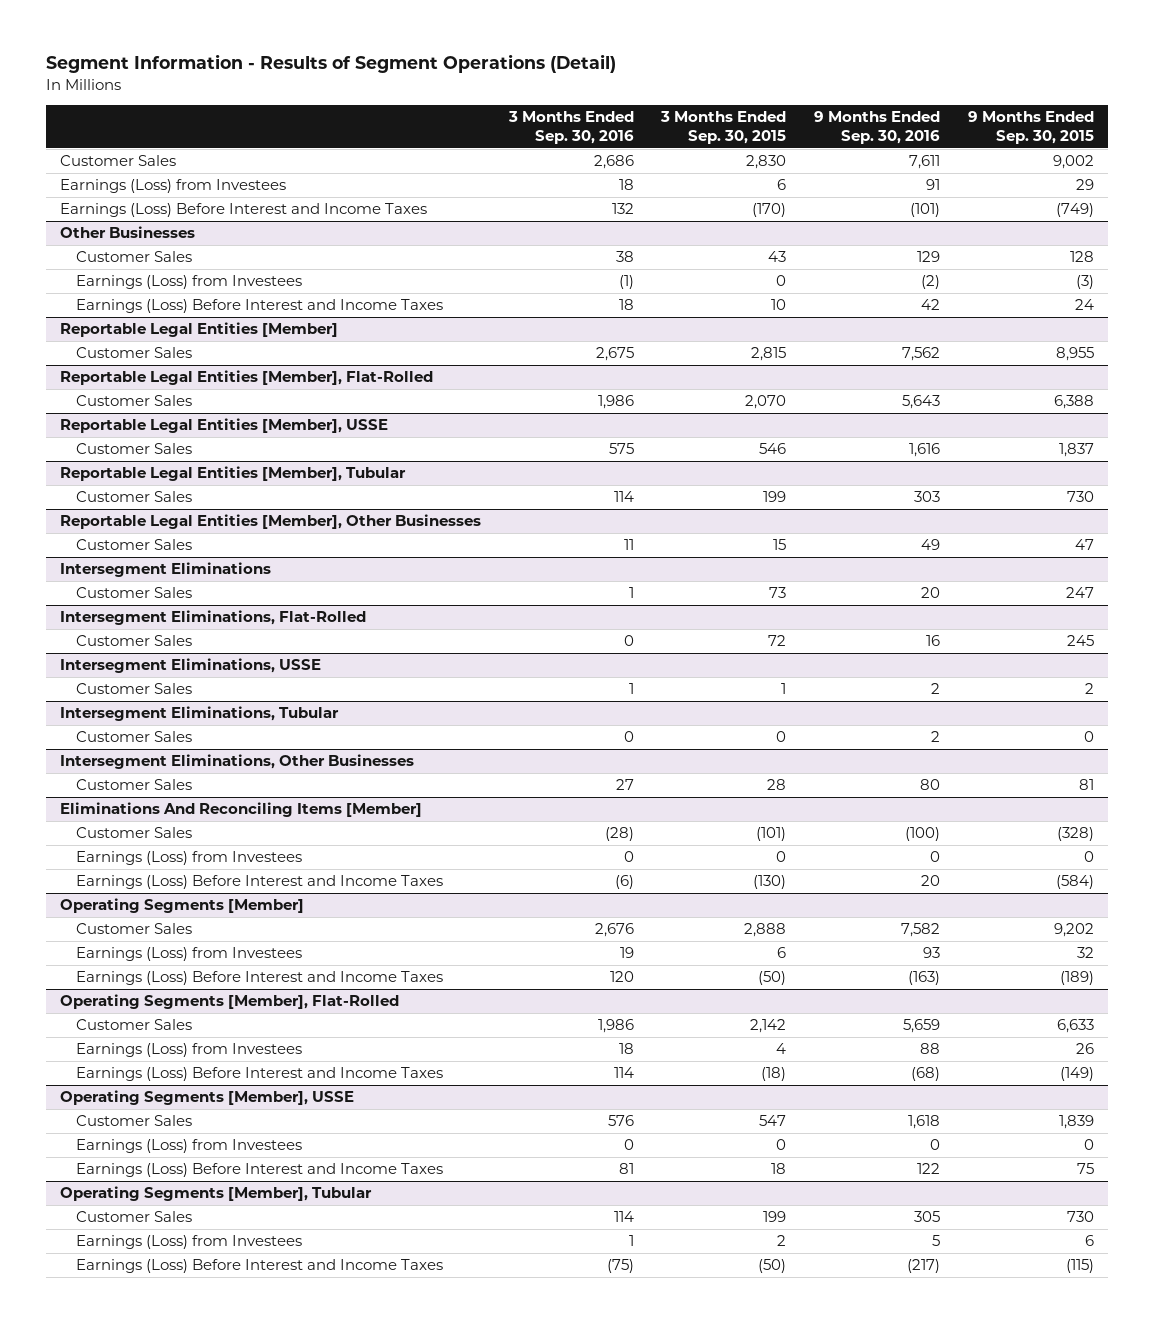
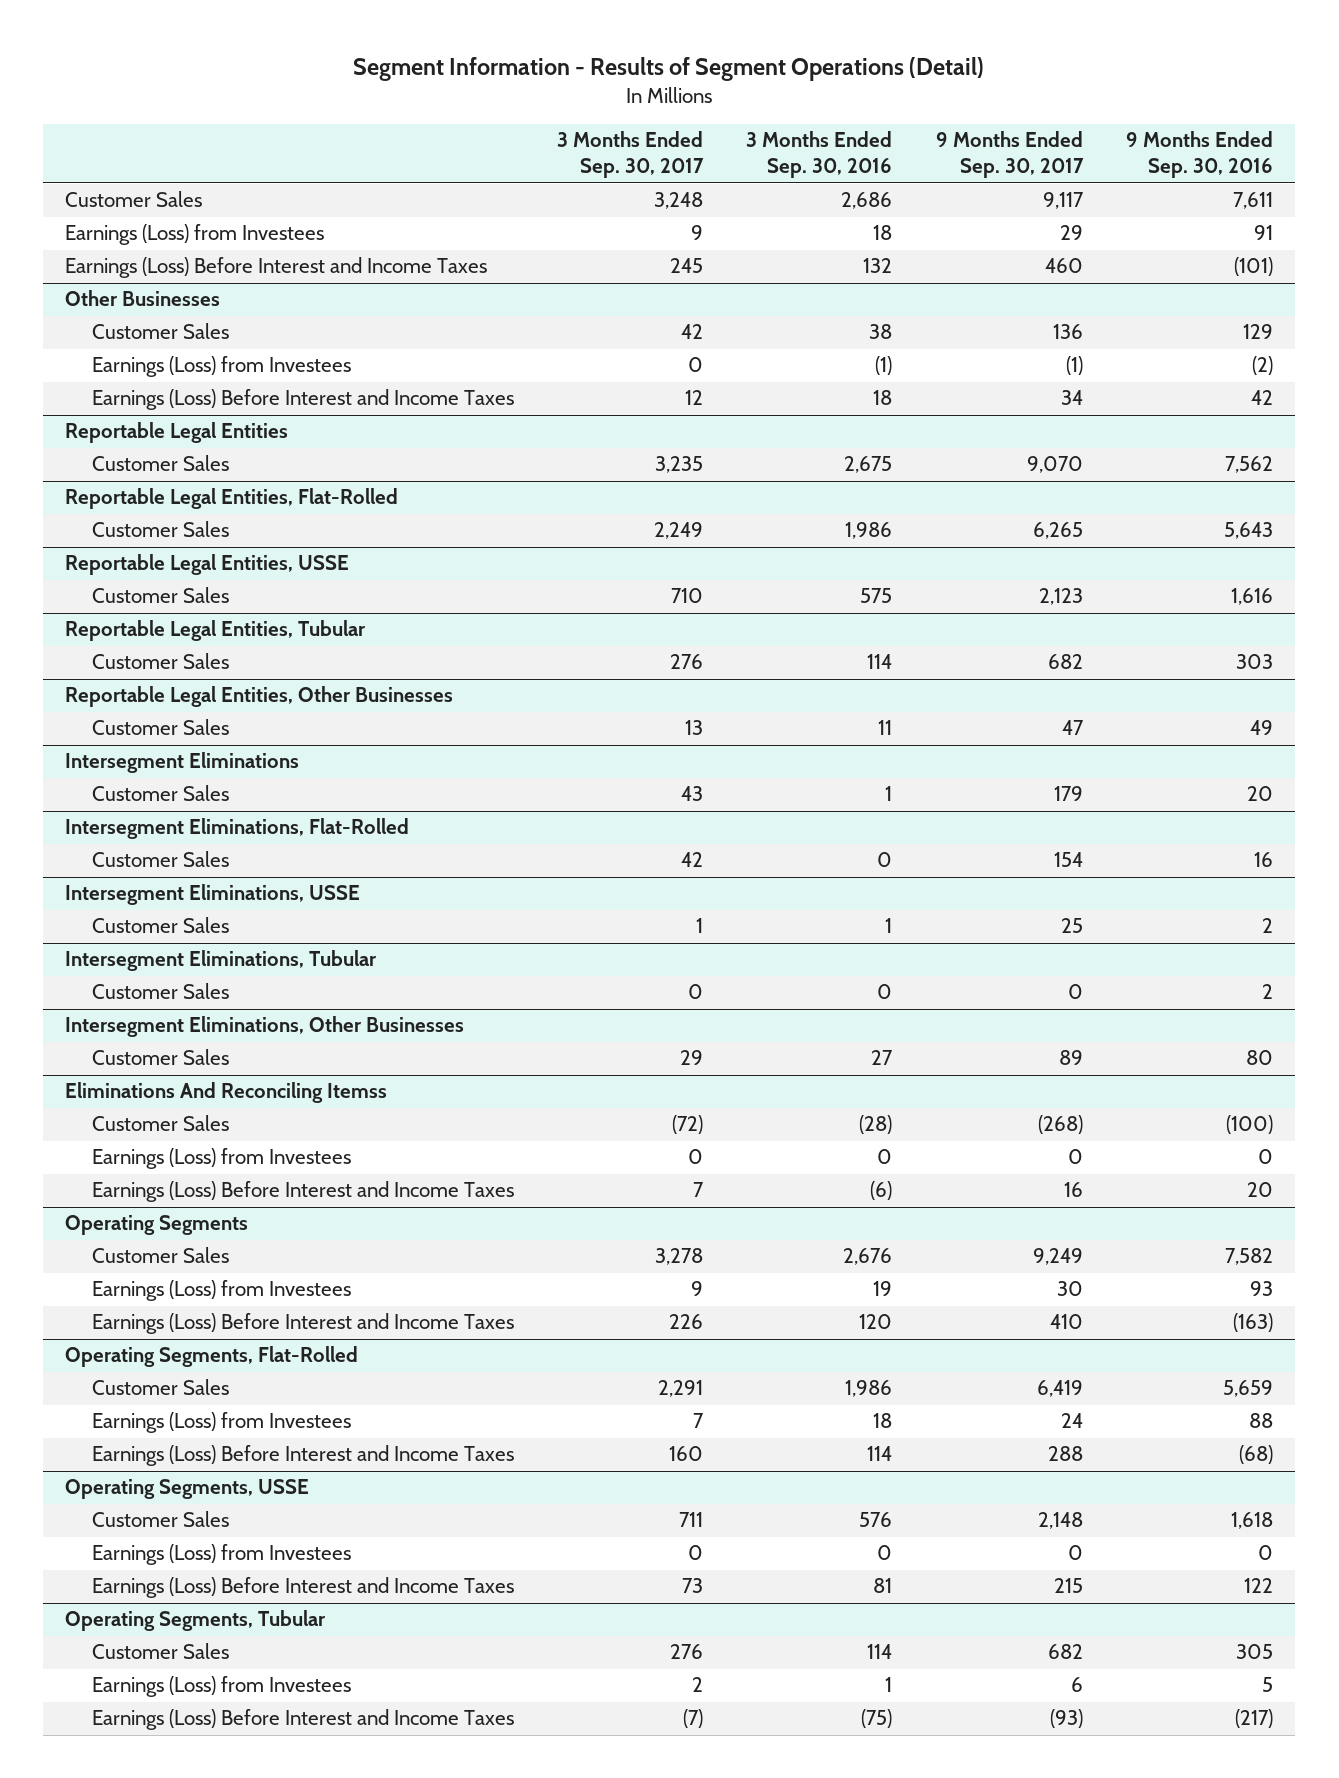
- | 3 Months Ended Sep. 30, 2016 | 3 Months Ended Sep. 30, 2015 | 9 Months Ended Sep. 30, 2016 | 9 Months Ended Sep. 30, 2015
+ | 3 Months Ended Sep. 30, 2017 | 3 Months Ended Sep. 30, 2016 | 9 Months Ended Sep. 30, 2017 | 9 Months Ended Sep. 30, 2016
- Reportable Legal Entities [Member]
+ Reportable Legal Entities
- Reportable Legal Entities [Member], Flat-Rolled
+ Reportable Legal Entities, Flat-Rolled
- Reportable Legal Entities [Member], USSE
+ Reportable Legal Entities, USSE
- Reportable Legal Entities [Member], Tubular
+ Reportable Legal Entities, Tubular
- Reportable Legal Entities [Member], Other Businesses
+ Reportable Legal Entities, Other Businesses
- Eliminations And Reconciling Items [Member]
+ Eliminations And Reconciling Itemss
- Operating Segments [Member]
+ Operating Segments
- Operating Segments [Member], Flat-Rolled
+ Operating Segments, Flat-Rolled
- Operating Segments [Member], USSE
+ Operating Segments, USSE
- Operating Segments [Member], Tubular
+ Operating Segments, Tubular

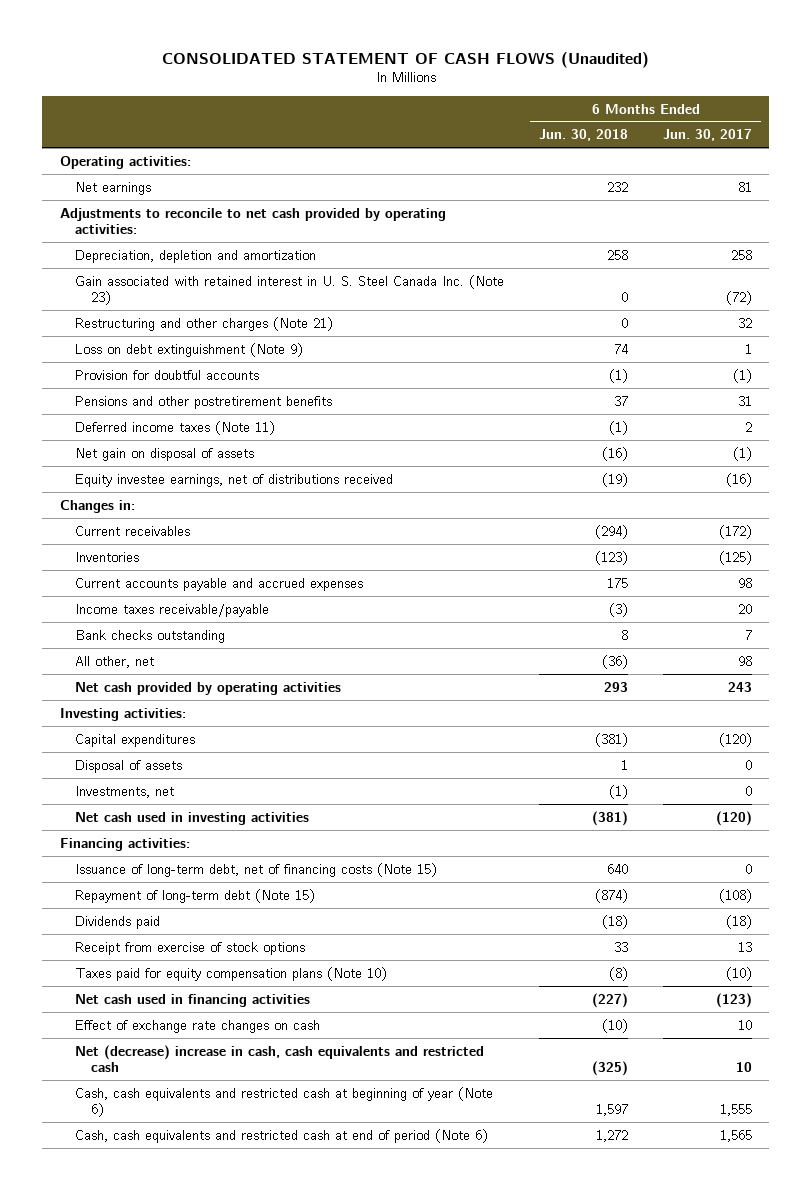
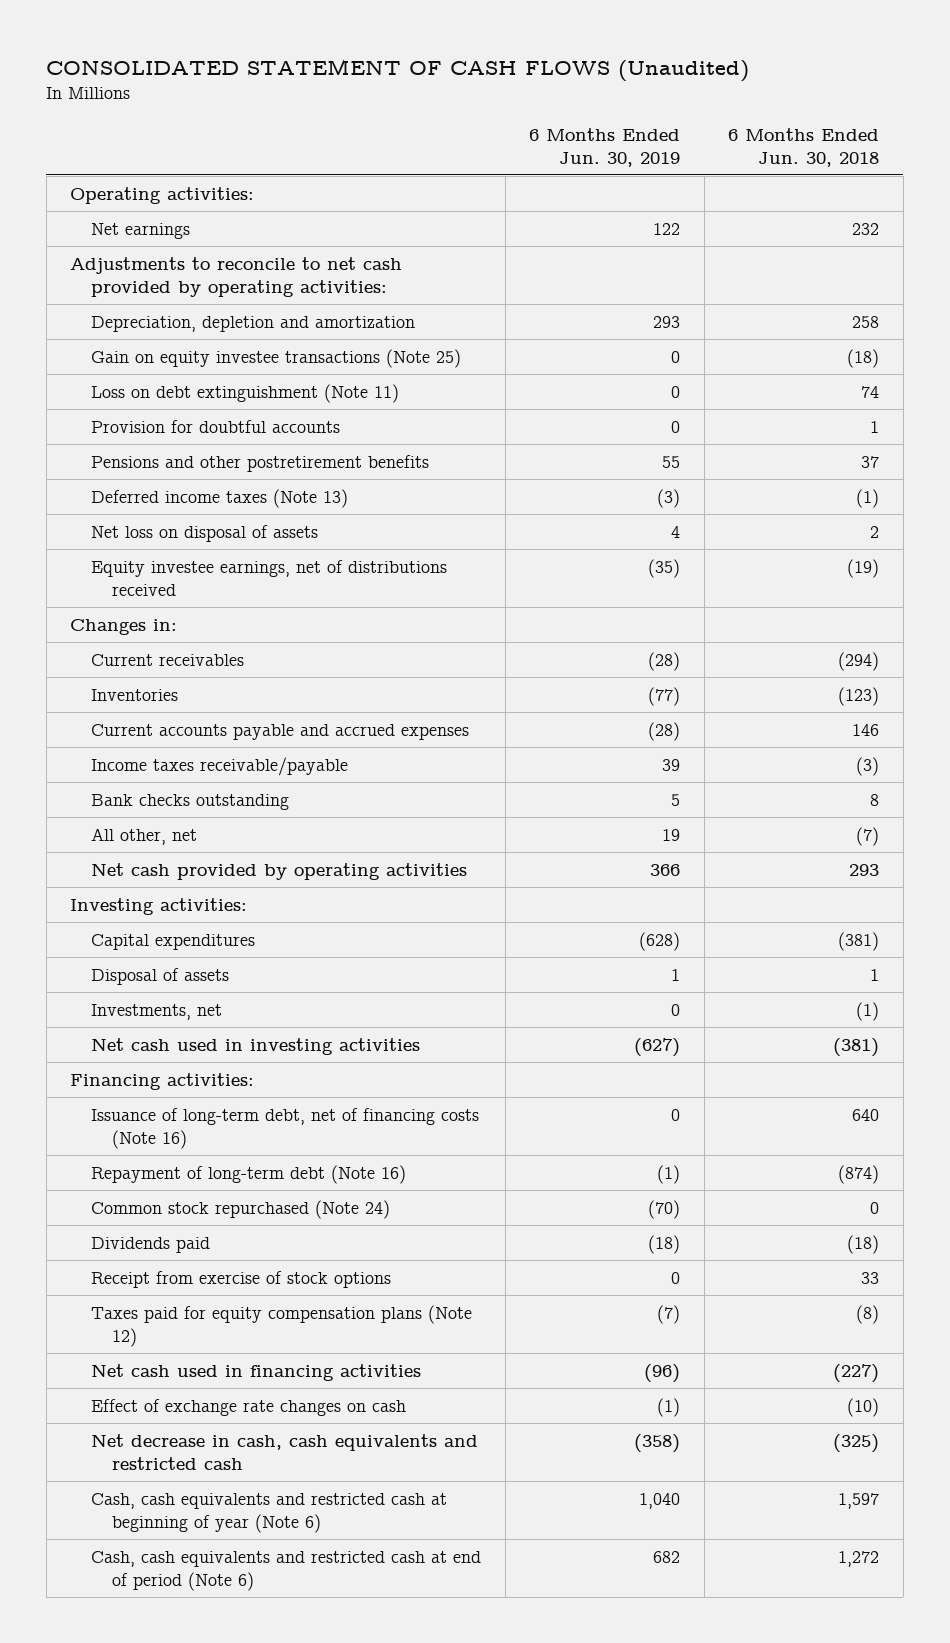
- | 6 Months Ended Jun. 30, 2018 | 6 Months Ended Jun. 30, 2017
+ | 6 Months Ended Jun. 30, 2019 | 6 Months Ended Jun. 30, 2018
- Gain associated with retained interest in U. S. Steel Canada Inc. (Note 23) | 0 | (72)
- Restructuring and other charges (Note 21) | 0 | 32
- Loss on debt extinguishment (Note 9) | 74 | 1
- Provision for doubtful accounts | (1) | (1)
+ Gain on equity investee transactions (Note 25) | 0 | (18)
+ Loss on debt extinguishment (Note 11) | 0 | 74
+ Provision for doubtful accounts | 0 | 1
- Deferred income taxes (Note 11) | (1) | 2
- Net gain on disposal of assets | (16) | (1)
+ Deferred income taxes (Note 13) | (3) | (1)
+ Net loss on disposal of assets | 4 | 2
- Current accounts payable and accrued expenses | 175 | 98
+ Current accounts payable and accrued expenses | (28) | 146
- All other, net | (36) | 98
+ All other, net | 19 | (7)
- Issuance of long-term debt, net of financing costs (Note 15) | 640 | 0
- Repayment of long-term debt (Note 15) | (874) | (108)
+ Issuance of long-term debt, net of financing costs (Note 16) | 0 | 640
+ Repayment of long-term debt (Note 16) | (1) | (874)
+ Common stock repurchased (Note 24) | (70) | 0
- Taxes paid for equity compensation plans (Note 10) | (8) | (10)
+ Taxes paid for equity compensation plans (Note 12) | (7) | (8)
- Net (decrease) increase in cash, cash equivalents and restricted cash | (325) | 10
+ Net decrease in cash, cash equivalents and restricted cash | (358) | (325)

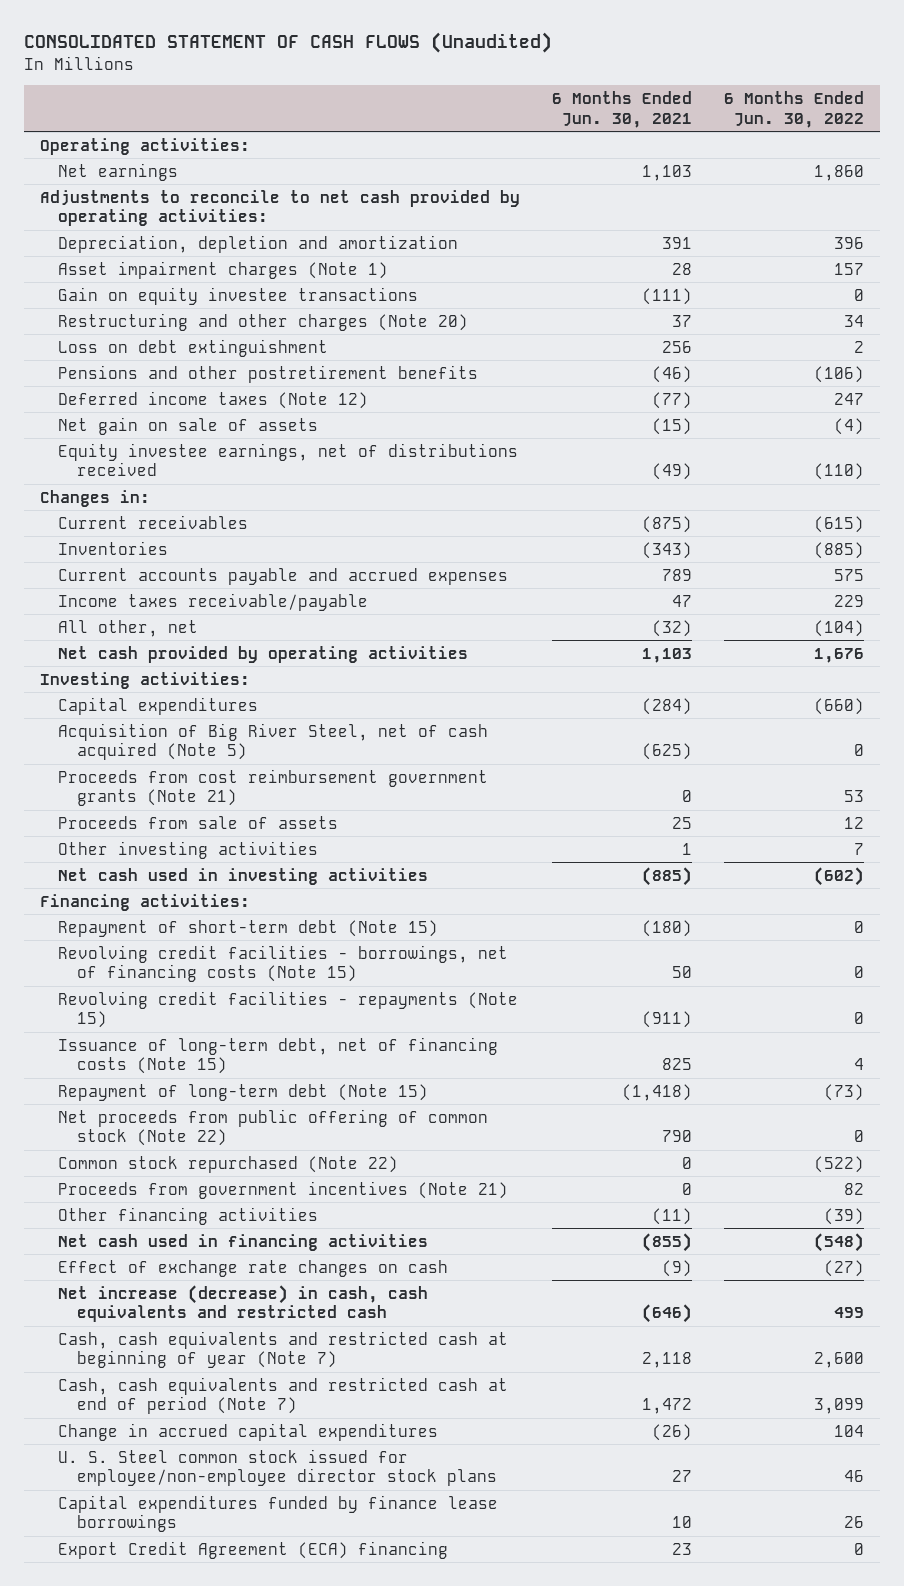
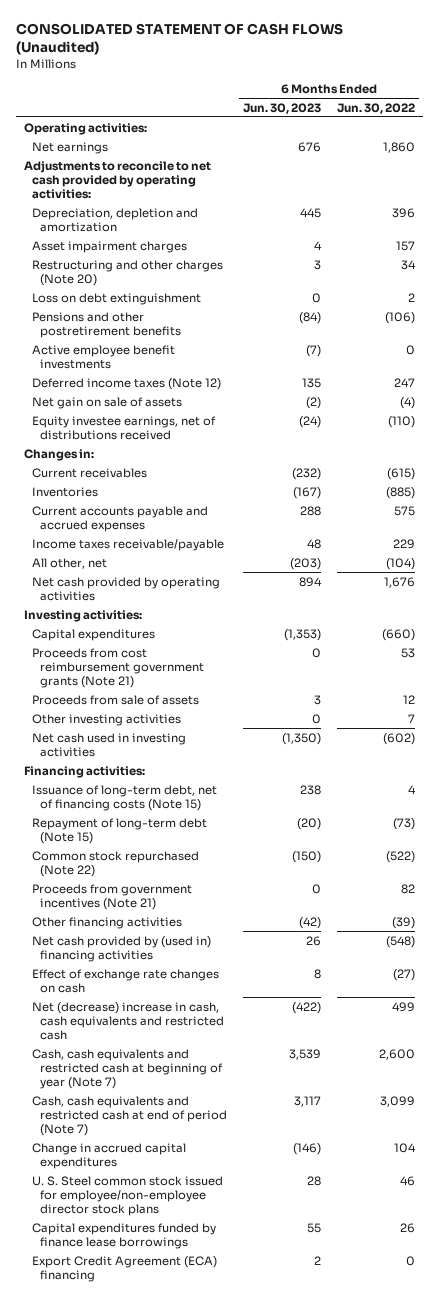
- | 6 Months Ended Jun. 30, 2021 | 6 Months Ended Jun. 30, 2022
+ | 6 Months Ended Jun. 30, 2023 | 6 Months Ended Jun. 30, 2022
- Asset impairment charges (Note 1) | 28 | 157
- Gain on equity investee transactions | (111) | 0
+ Asset impairment charges | 4 | 157
+ Active employee benefit investments | (7) | 0
- Acquisition of Big River Steel, net of cash acquired (Note 5) | (625) | 0
- Repayment of short-term debt (Note 15) | (180) | 0
- Revolving credit facilities - borrowings, net of financing costs (Note 15) | 50 | 0
- Revolving credit facilities - repayments (Note 15) | (911) | 0
- Net proceeds from public offering of common stock (Note 22) | 790 | 0
- Net cash used in financing activities | (855) | (548)
+ Net cash provided by (used in) financing activities | 26 | (548)
- Net increase (decrease) in cash, cash equivalents and restricted cash | (646) | 499
+ Net (decrease) increase in cash, cash equivalents and restricted cash | (422) | 499

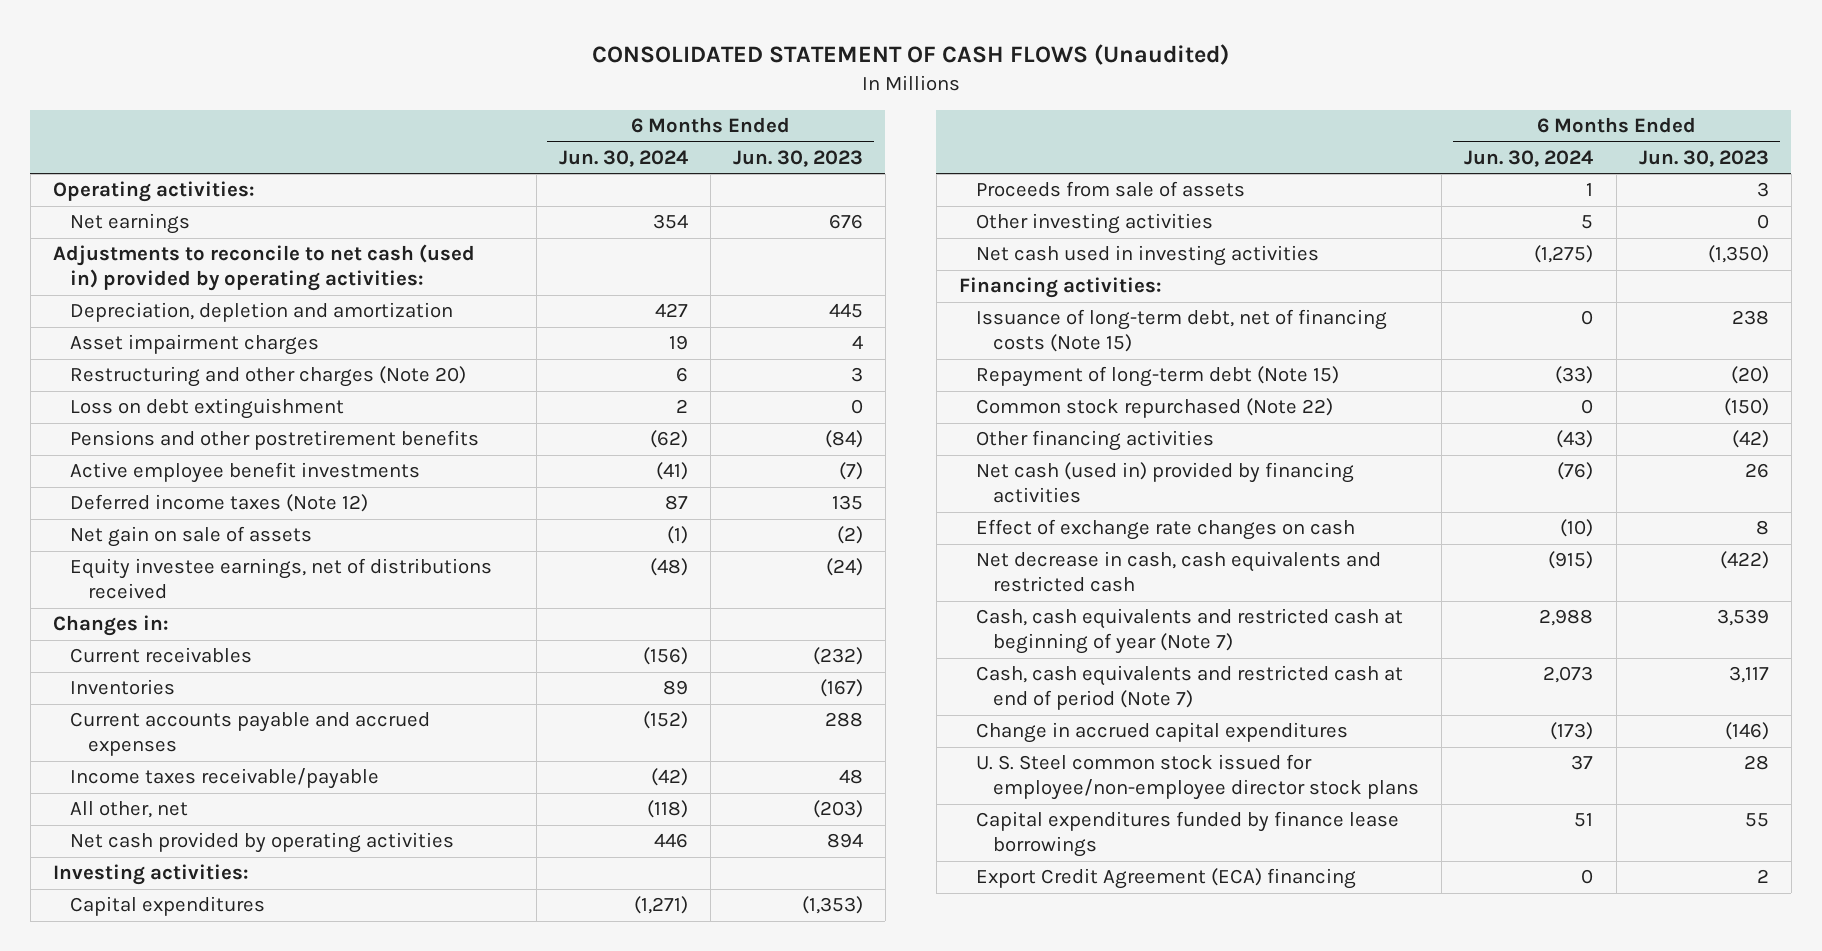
- | 6 Months Ended Jun. 30, 2023 | 6 Months Ended Jun. 30, 2022
+ | 6 Months Ended Jun. 30, 2024 | 6 Months Ended Jun. 30, 2023
- Adjustments to reconcile to net cash provided by operating activities:
+ Adjustments to reconcile to net cash (used in) provided by operating activities:
- Proceeds from cost reimbursement government grants (Note 21) | 0 | 53
- Proceeds from government incentives (Note 21) | 0 | 82
- Net cash provided by (used in) financing activities | 26 | (548)
+ Net cash (used in) provided by financing activities | (76) | 26
- Net (decrease) increase in cash, cash equivalents and restricted cash | (422) | 499
+ Net decrease in cash, cash equivalents and restricted cash | (915) | (422)

